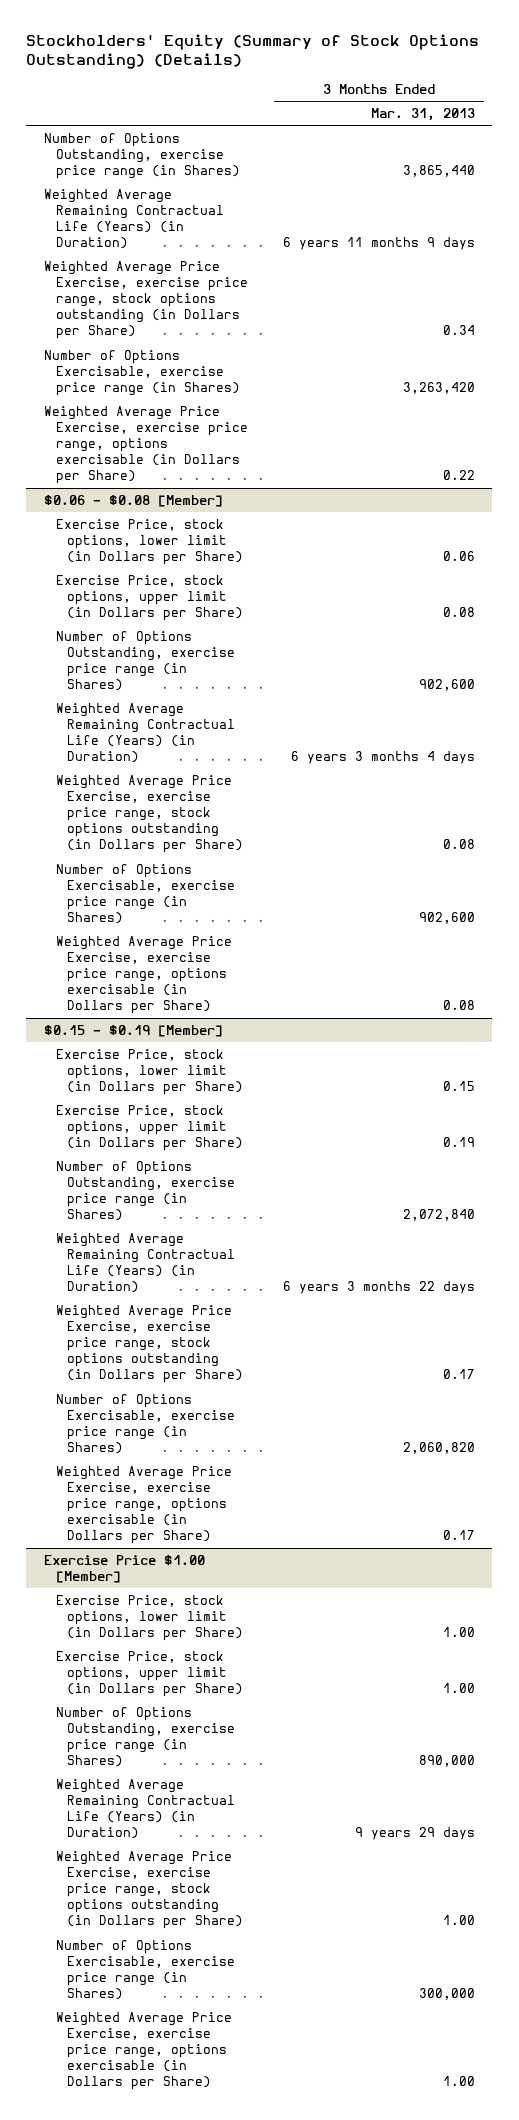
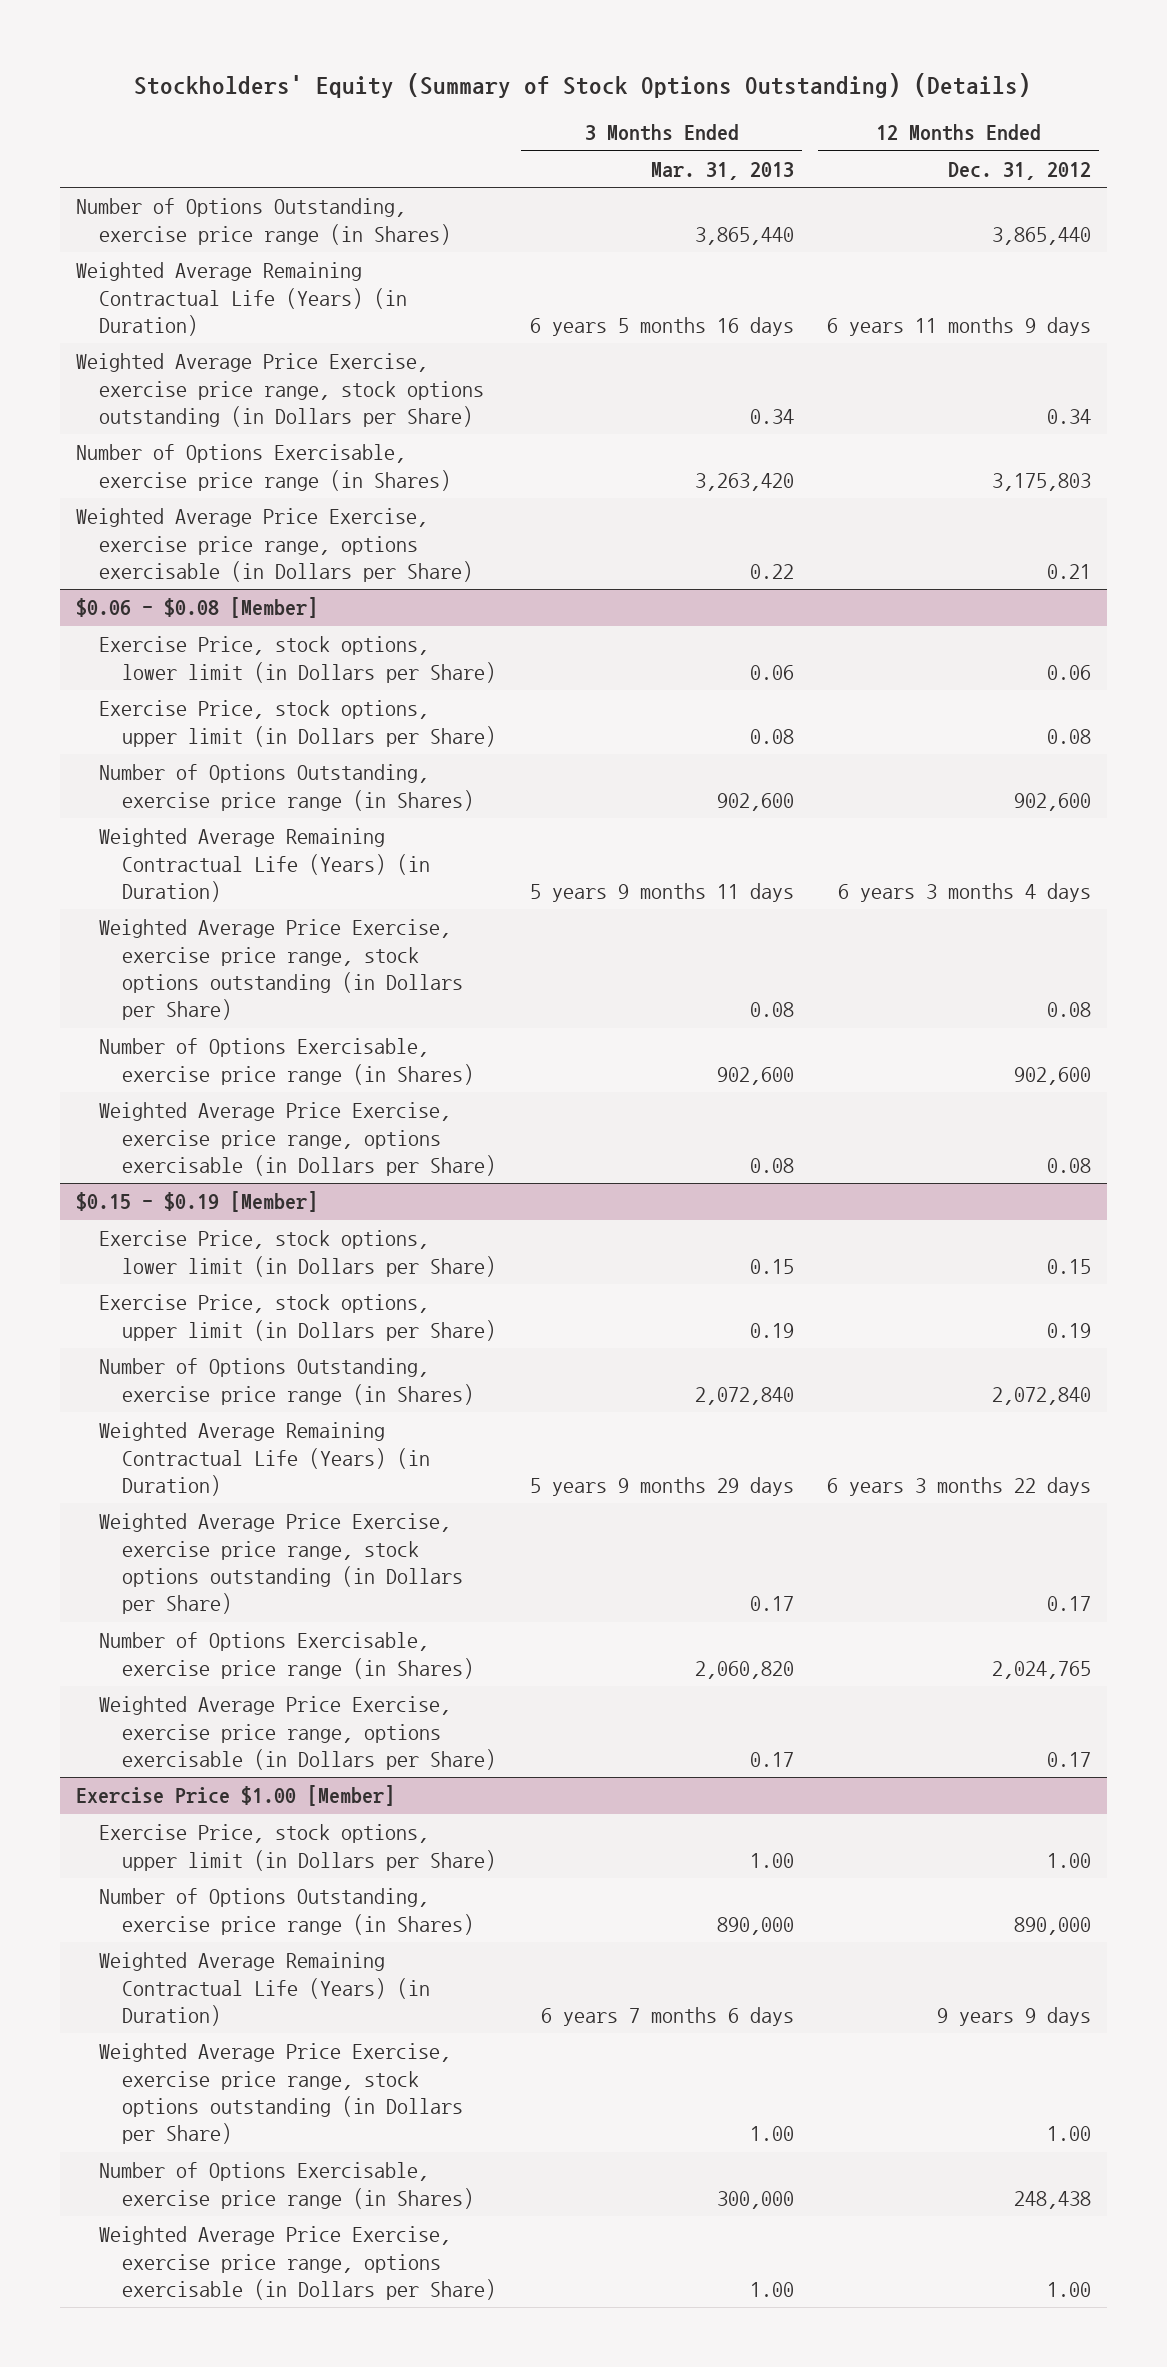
- | 3 Months Ended Mar. 31, 2013
+ | 3 Months Ended Mar. 31, 2013 | 12 Months Ended Dec. 31, 2012
- Weighted Average Remaining Contractual Life (Years) (in Duration) | 6 years 11 months 9 days
+ Weighted Average Remaining Contractual Life (Years) (in Duration) | 6 years 5 months 16 days | 6 years 11 months 9 days
@ $0.06 - $0.08 [Member]
- Weighted Average Remaining Contractual Life (Years) (in Duration) | 6 years 3 months 4 days
+ Weighted Average Remaining Contractual Life (Years) (in Duration) | 5 years 9 months 11 days | 6 years 3 months 4 days
@ $0.15 - $0.19 [Member]
- Weighted Average Remaining Contractual Life (Years) (in Duration) | 6 years 3 months 22 days
+ Weighted Average Remaining Contractual Life (Years) (in Duration) | 5 years 9 months 29 days | 6 years 3 months 22 days
@ Exercise Price $1.00 [Member]
- Exercise Price, stock options, lower limit (in Dollars per Share) | 1.00
- Weighted Average Remaining Contractual Life (Years) (in Duration) | 9 years 29 days
+ Weighted Average Remaining Contractual Life (Years) (in Duration) | 6 years 7 months 6 days | 9 years 9 days

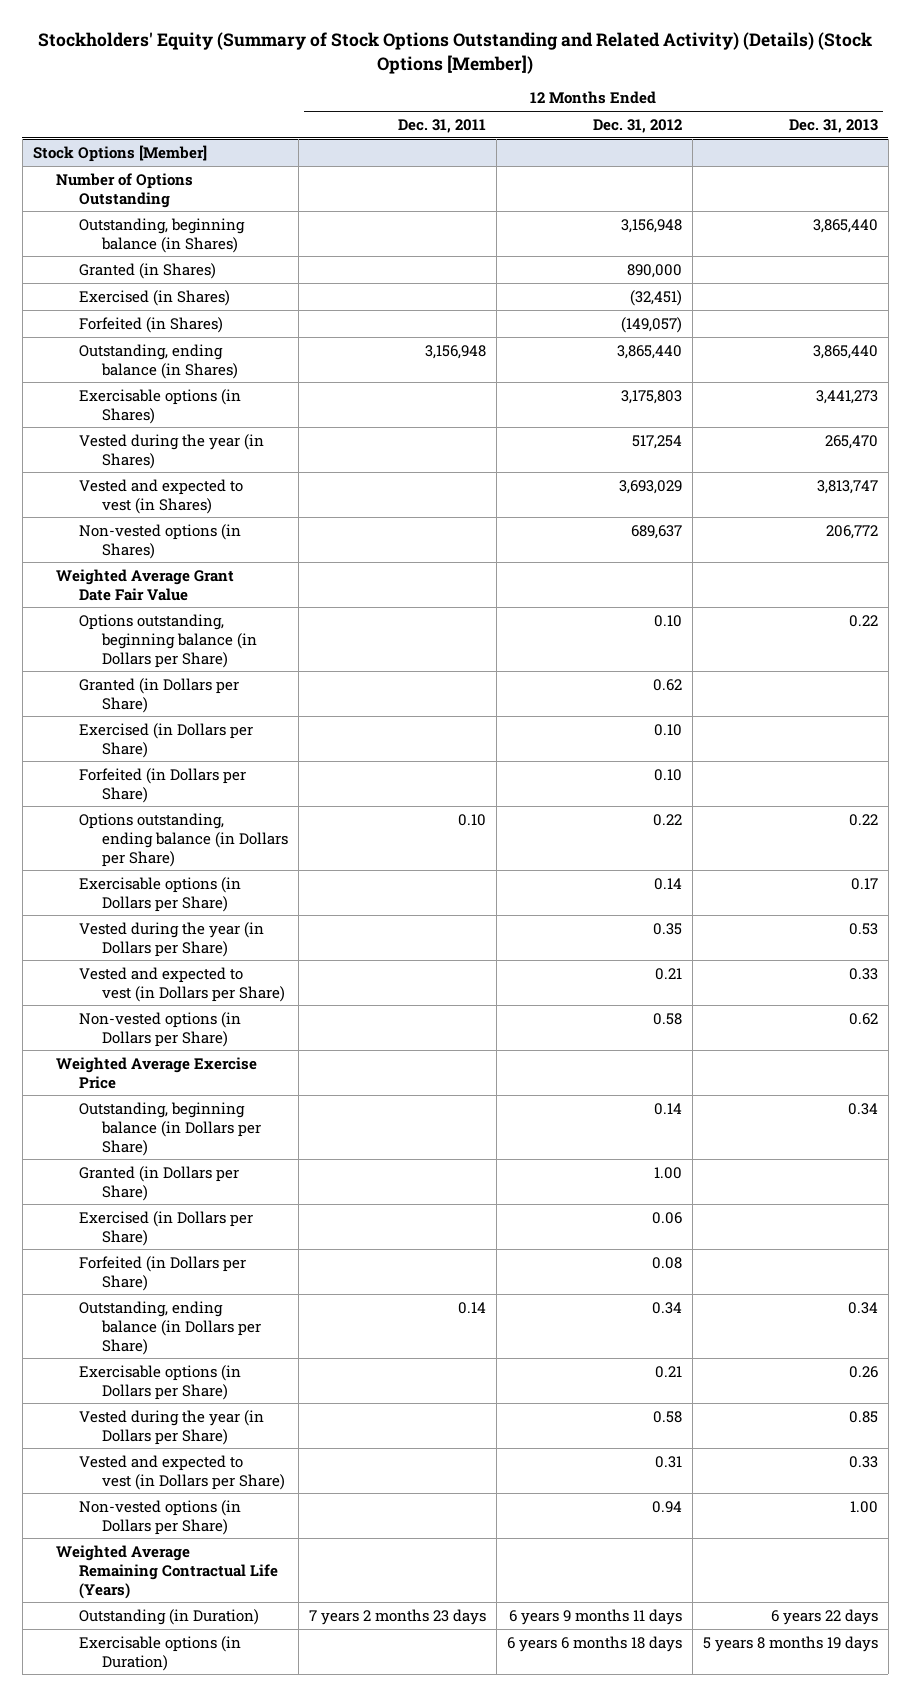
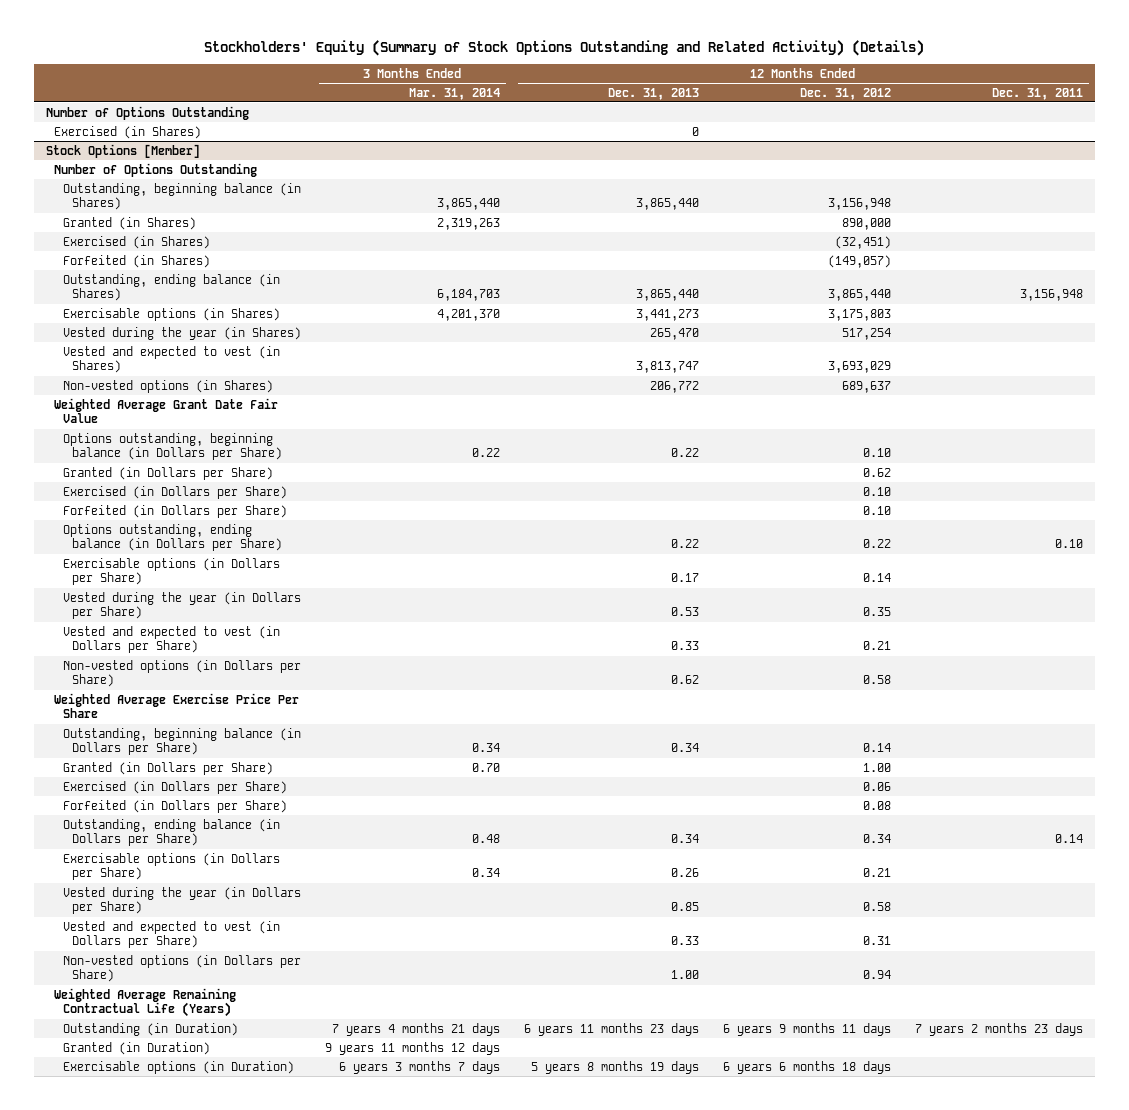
- Stockholders' Equity (Summary of Stock Options Outstanding and Related Activity) (Details) (Stock Options [Member])
+ Stockholders' Equity (Summary of Stock Options Outstanding and Related Activity) (Details)
- | 12 Months Ended Dec. 31, 2011 | 12 Months Ended Dec. 31, 2012 | 12 Months Ended Dec. 31, 2013
+ | 3 Months Ended Mar. 31, 2014 | 12 Months Ended Dec. 31, 2013 | 12 Months Ended Dec. 31, 2012 | 12 Months Ended Dec. 31, 2011
+ Number of Options Outstanding
+ Exercised (in Shares) | | 0 | |
@ Stock Options [Member]
- Weighted Average Exercise Price
+ Weighted Average Exercise Price Per Share
- Outstanding (in Duration) | 7 years 2 months 23 days | 6 years 9 months 11 days | 6 years 22 days
+ Outstanding (in Duration) | 7 years 4 months 21 days | 6 years 11 months 23 days | 6 years 9 months 11 days | 7 years 2 months 23 days
+ Granted (in Duration) | 9 years 11 months 12 days | | |

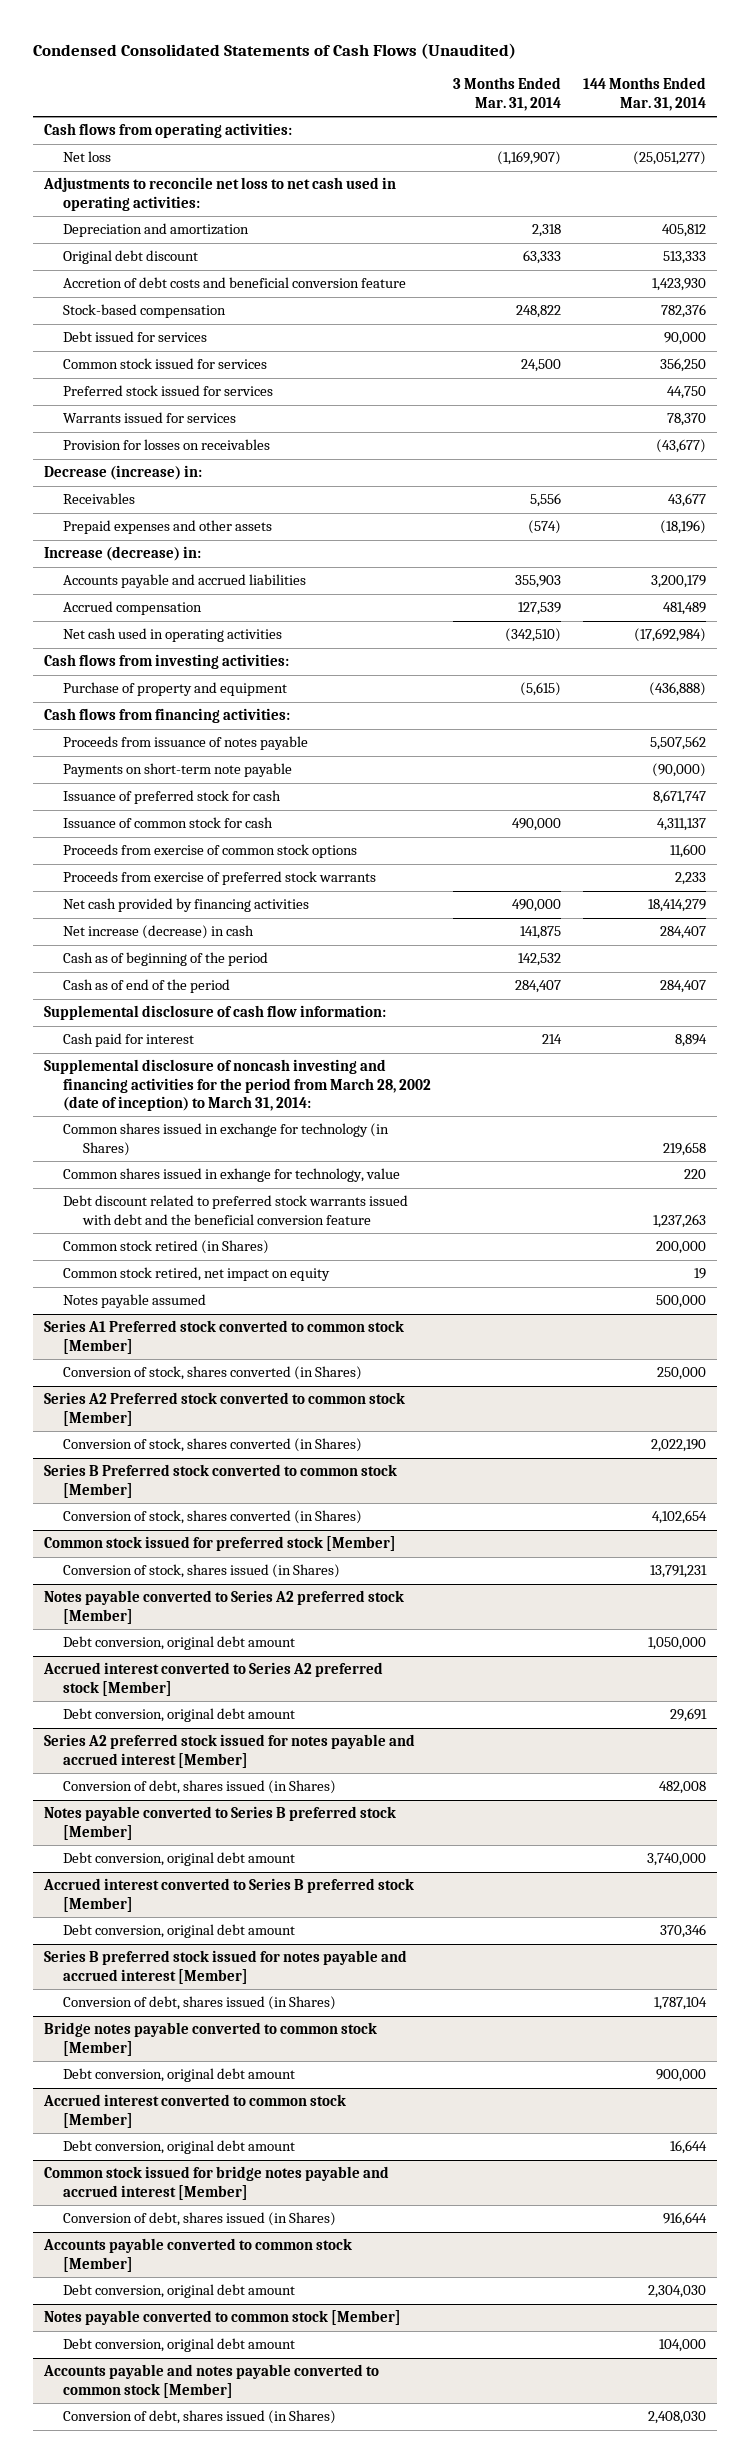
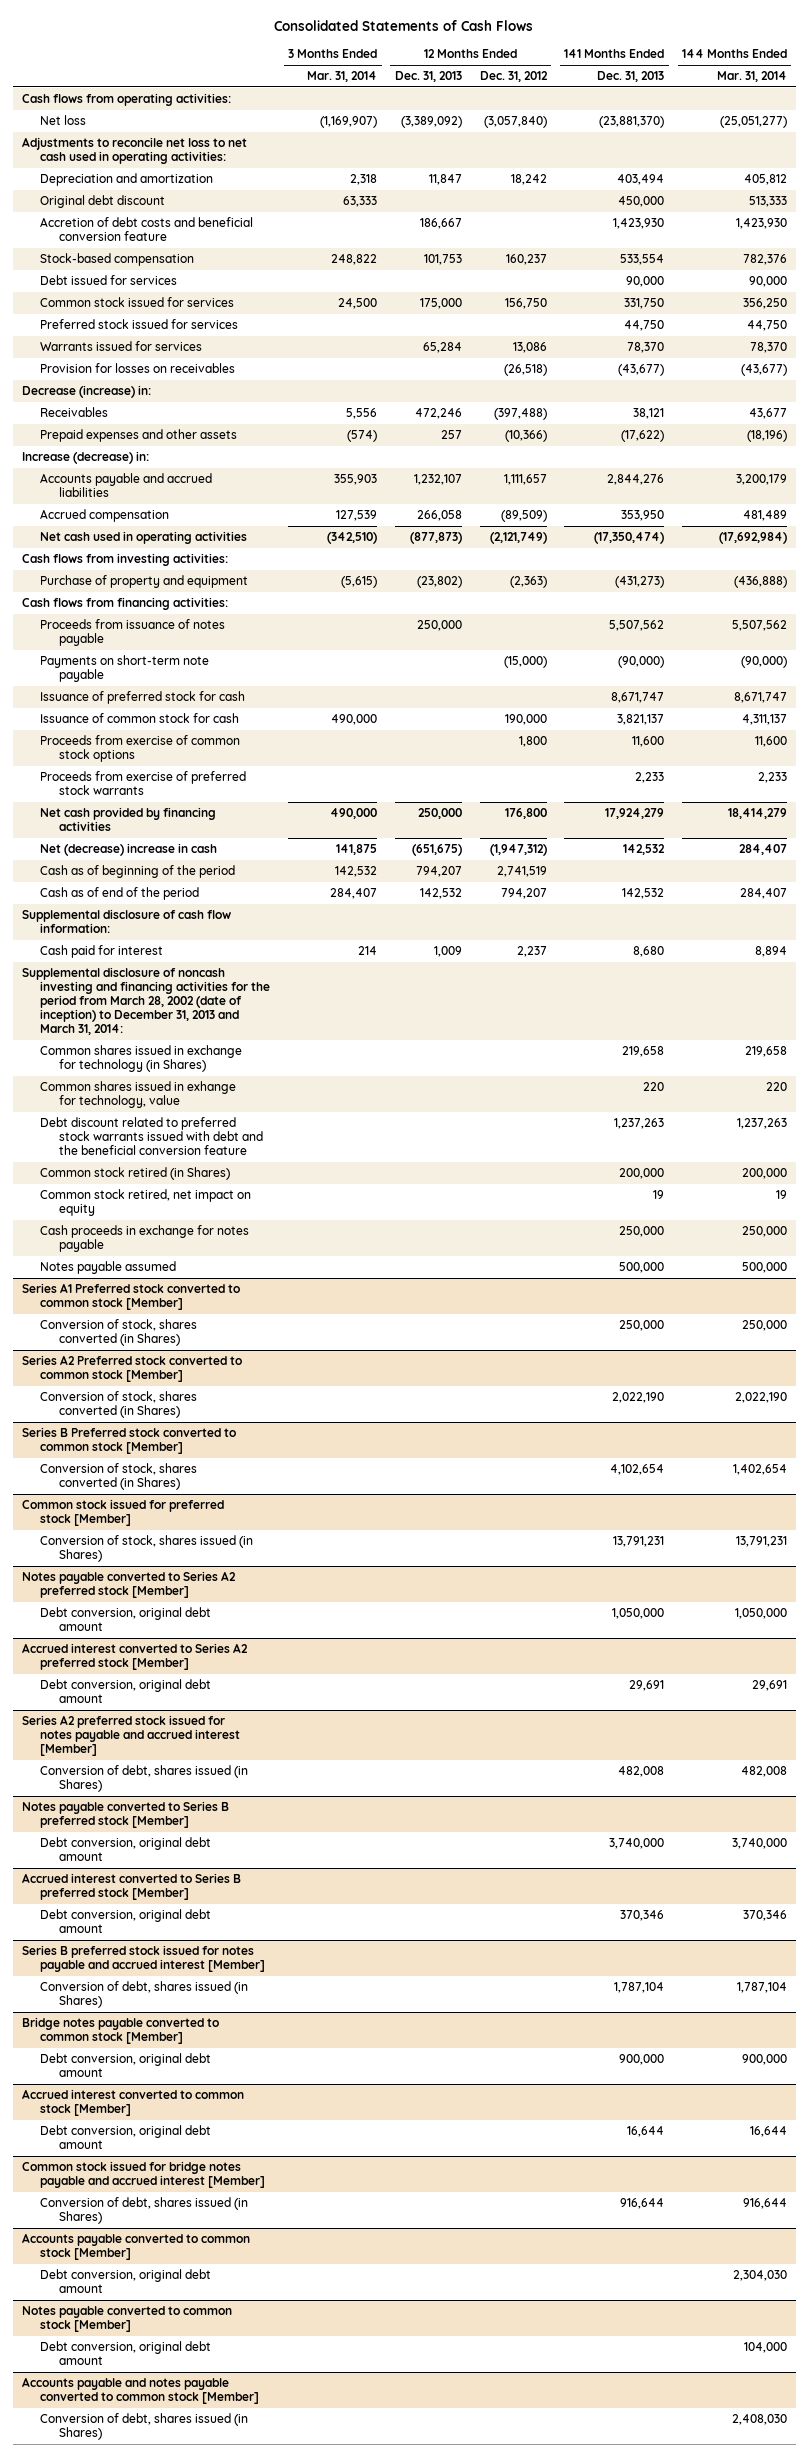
- Condensed Consolidated Statements of Cash Flows (Unaudited)
+ Consolidated Statements of Cash Flows
- | 3 Months Ended Mar. 31, 2014 | 144 Months Ended Mar. 31, 2014
+ | 3 Months Ended Mar. 31, 2014 | 12 Months Ended Dec. 31, 2013 | 12 Months Ended Dec. 31, 2012 | 141 Months Ended Dec. 31, 2013 | 144 Months Ended Mar. 31, 2014
- Net increase (decrease) in cash | 141,875 | 284,407
+ Net (decrease) increase in cash | 141,875 | (651,675) | (1,947,312) | 142,532 | 284,407
- Supplemental disclosure of noncash investing and financing activities for the period from March 28, 2002 (date of inception) to March 31, 2014:
+ Supplemental disclosure of noncash investing and financing activities for the period from March 28, 2002 (date of inception) to December 31, 2013 and March 31, 2014:
+ Cash proceeds in exchange for notes payable | | | | 250,000 | 250,000
@ Series B Preferred stock converted to common stock [Member]
- Conversion of stock, shares converted (in Shares) | | 4,102,654
+ Conversion of stock, shares converted (in Shares) | | | | 4,102,654 | 1,402,654

